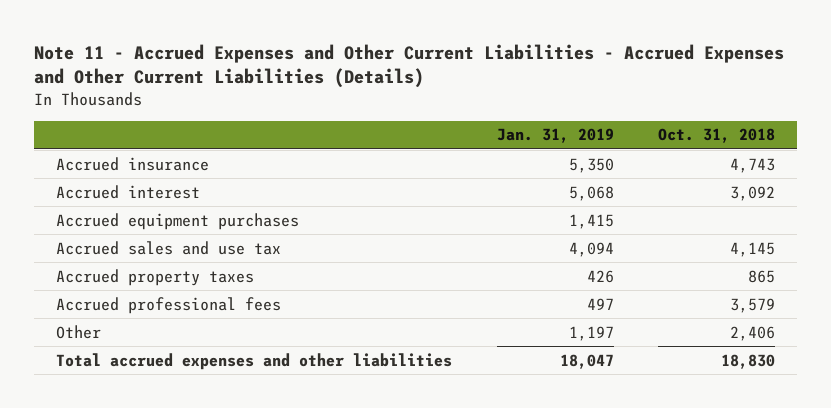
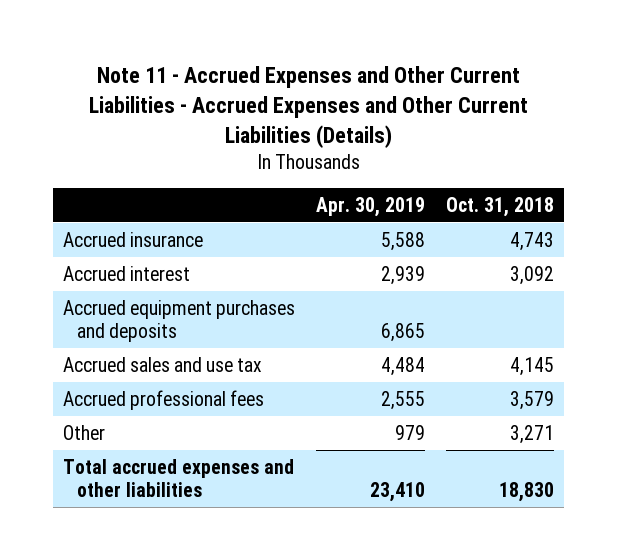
- | Jan. 31, 2019 | Oct. 31, 2018
+ | Apr. 30, 2019 | Oct. 31, 2018
- Accrued equipment purchases | 1,415 |
+ Accrued equipment purchases and deposits | 6,865 |
- Accrued property taxes | 426 | 865
- Other | 1,197 | 2,406
+ Other | 979 | 3,271

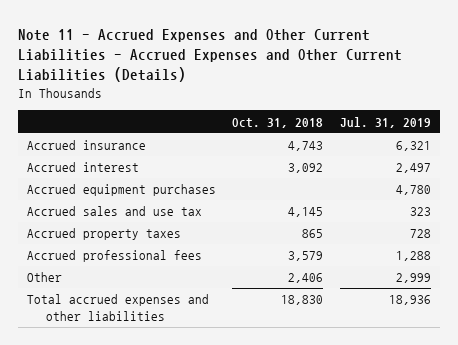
- | Apr. 30, 2019 | Oct. 31, 2018
+ | Oct. 31, 2018 | Jul. 31, 2019
- Accrued equipment purchases and deposits | 6,865 |
+ Accrued equipment purchases | | 4,780
+ Accrued property taxes | 865 | 728
- Other | 979 | 3,271
+ Other | 2,406 | 2,999

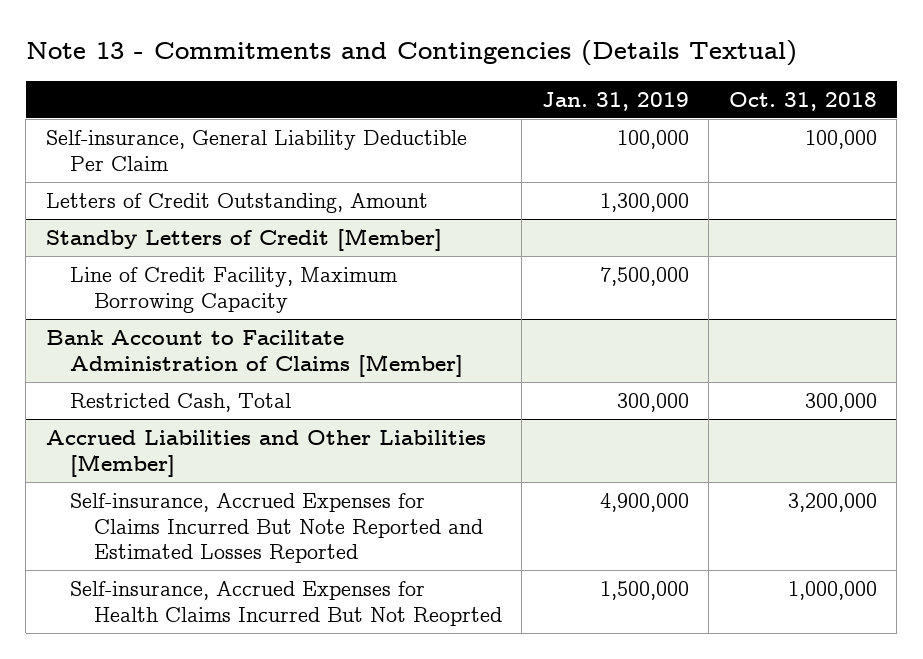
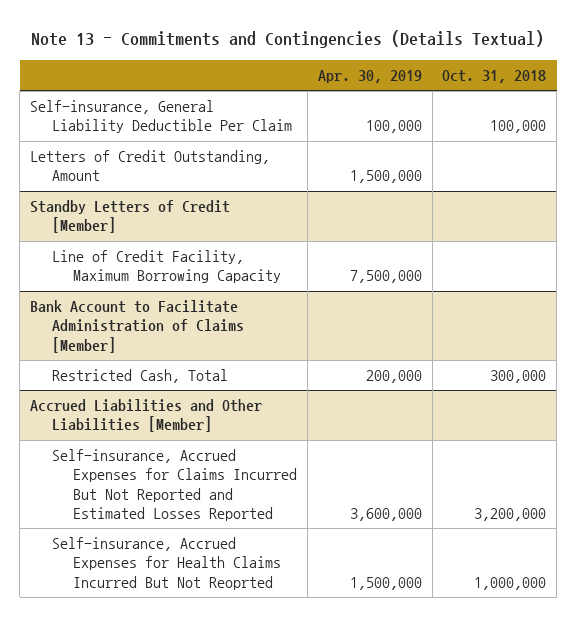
- | Jan. 31, 2019 | Oct. 31, 2018
+ | Apr. 30, 2019 | Oct. 31, 2018
@ Accrued Liabilities and Other Liabilities [Member]
- Self-insurance, Accrued Expenses for Claims Incurred But Note Reported and Estimated Losses Reported | 4,900,000 | 3,200,000
+ Self-insurance, Accrued Expenses for Claims Incurred But Not Reported and Estimated Losses Reported | 3,600,000 | 3,200,000

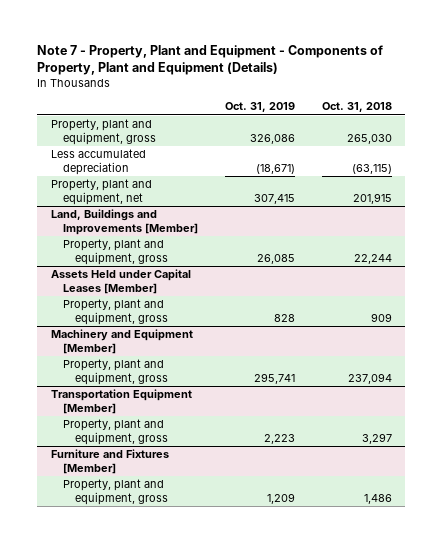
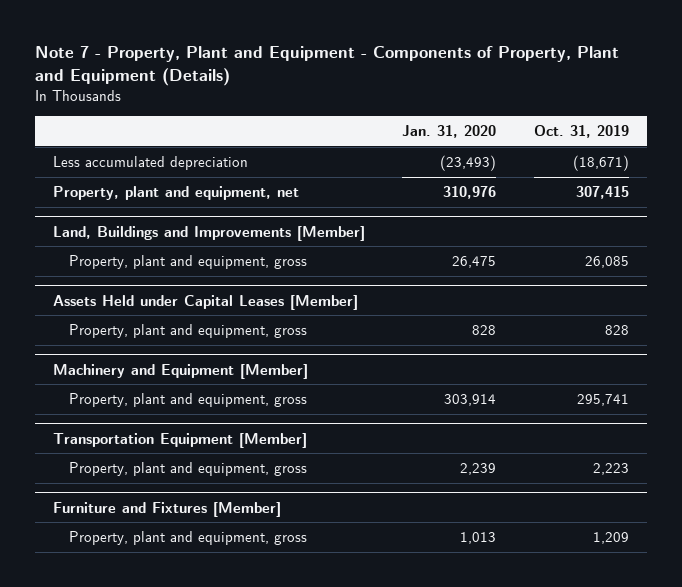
- | Oct. 31, 2019 | Oct. 31, 2018
+ | Jan. 31, 2020 | Oct. 31, 2019
- Property, plant and equipment, gross | 326,086 | 265,030

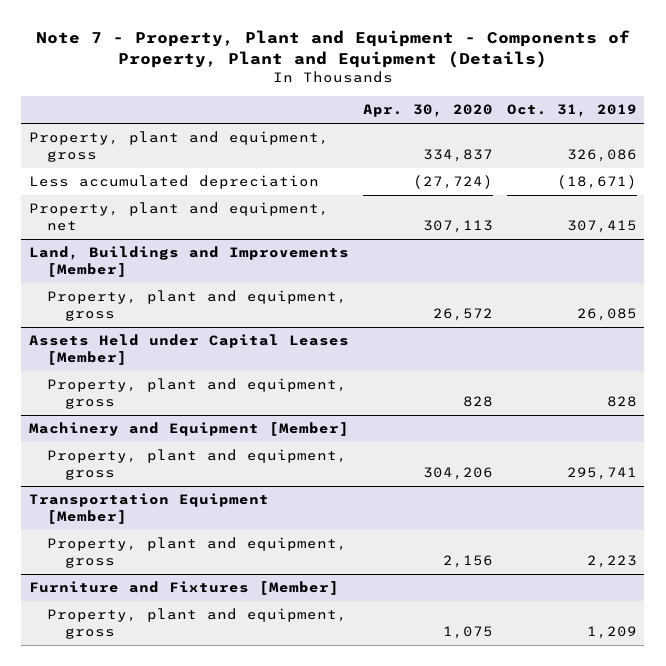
- | Jan. 31, 2020 | Oct. 31, 2019
+ | Apr. 30, 2020 | Oct. 31, 2019
+ Property, plant and equipment, gross | 334,837 | 326,086

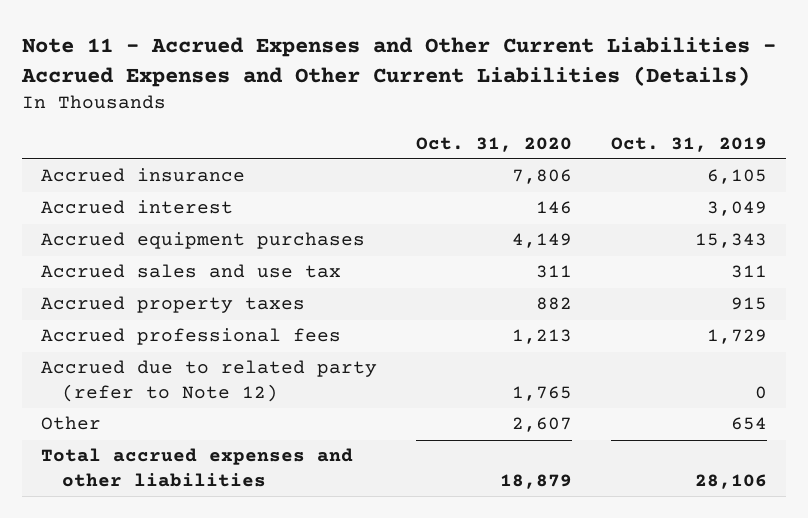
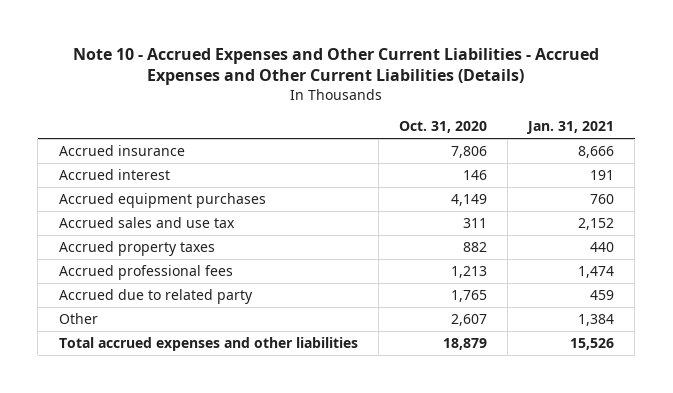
- Note 11 - Accrued Expenses and Other Current Liabilities - Accrued Expenses and Other Current Liabilities (Details)
+ Note 10 - Accrued Expenses and Other Current Liabilities - Accrued Expenses and Other Current Liabilities (Details)
- | Oct. 31, 2020 | Oct. 31, 2019
+ | Oct. 31, 2020 | Jan. 31, 2021
- Accrued due to related party (refer to Note 12) | 1,765 | 0
+ Accrued due to related party | 1,765 | 459

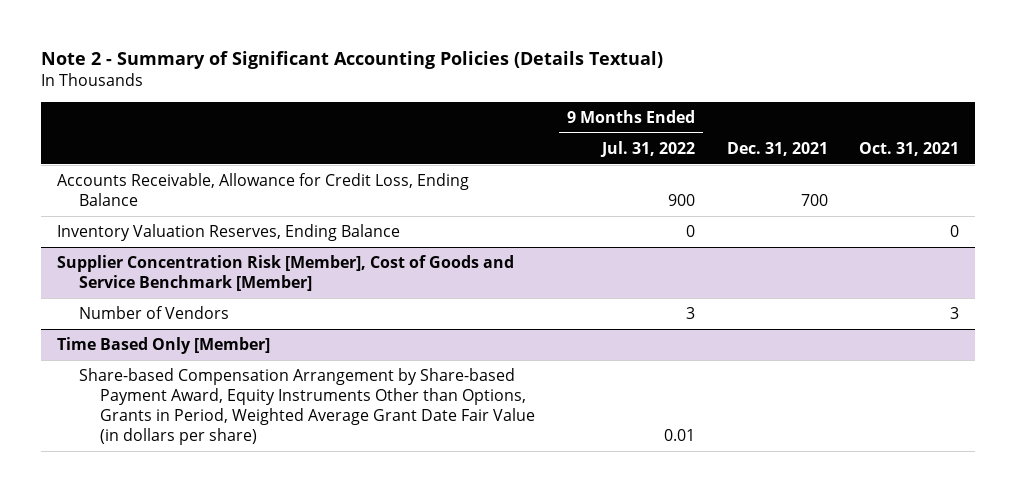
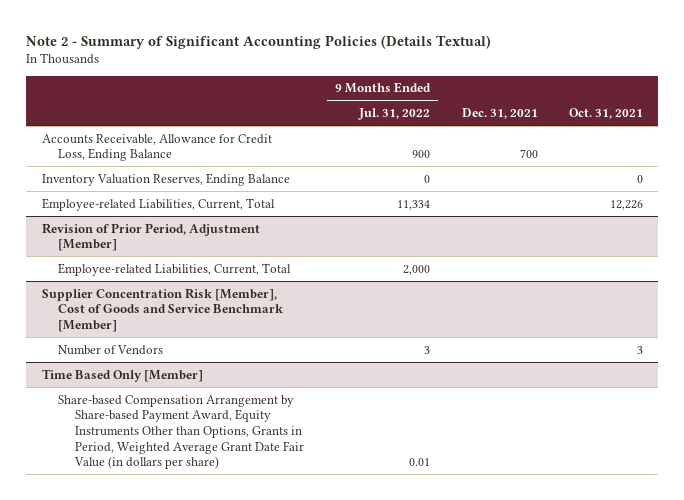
+ Employee-related Liabilities, Current, Total | 11,334 | | 12,226
+ Revision of Prior Period, Adjustment [Member]
+ Employee-related Liabilities, Current, Total | 2,000 | |

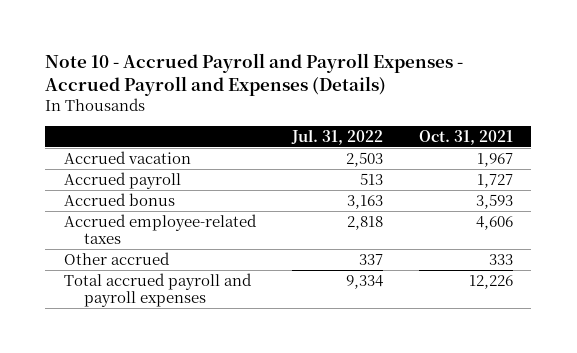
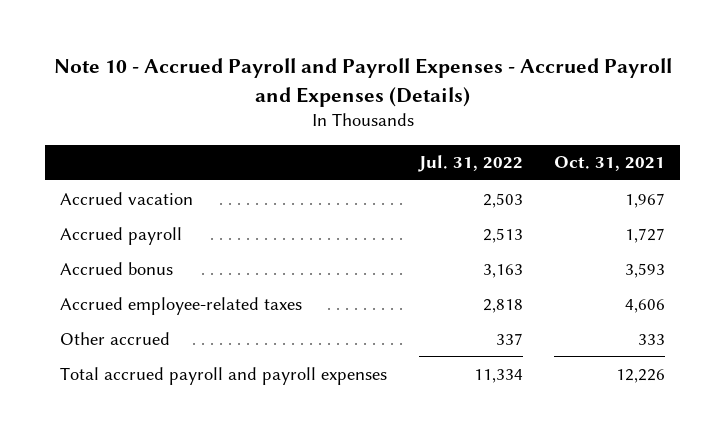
- Accrued payroll | 513 | 1,727
+ Accrued payroll | 2,513 | 1,727
- Total accrued payroll and payroll expenses | 9,334 | 12,226
+ Total accrued payroll and payroll expenses | 11,334 | 12,226

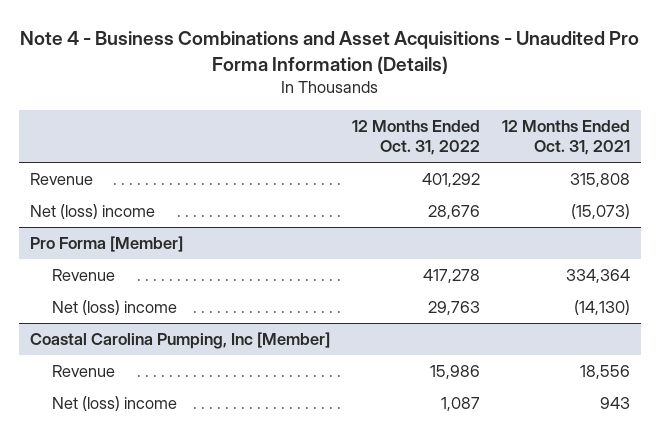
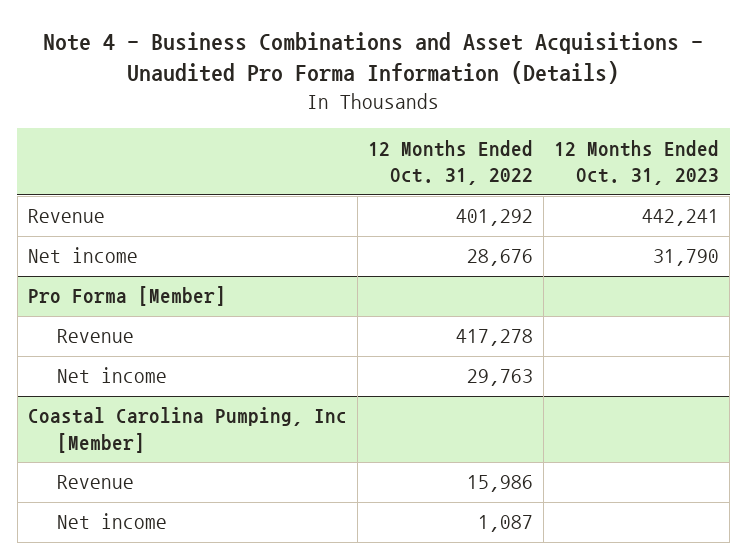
- | 12 Months Ended Oct. 31, 2022 | 12 Months Ended Oct. 31, 2021
+ | 12 Months Ended Oct. 31, 2022 | 12 Months Ended Oct. 31, 2023
- Net (loss) income | 28,676 | (15,073)
+ Net income | 28,676 | 31,790
@ Pro Forma [Member]
- Net (loss) income | 29,763 | (14,130)
+ Net income | 29,763 |
@ Coastal Carolina Pumping, Inc [Member]
- Net (loss) income | 1,087 | 943
+ Net income | 1,087 |

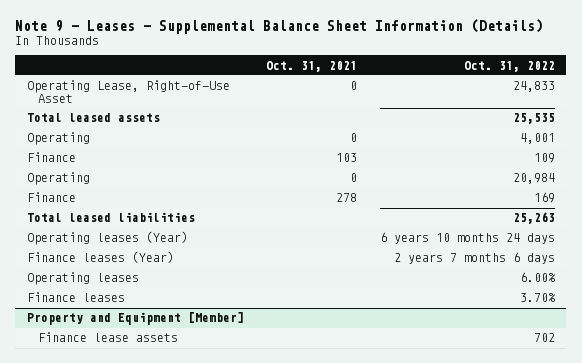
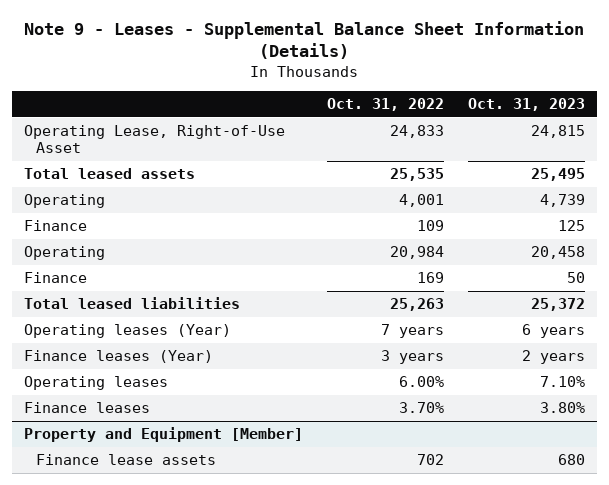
- | Oct. 31, 2021 | Oct. 31, 2022
+ | Oct. 31, 2022 | Oct. 31, 2023
- Operating leases (Year) | | 6 years 10 months 24 days
- Finance leases (Year) | | 2 years 7 months 6 days
+ Operating leases (Year) | 7 years | 6 years
+ Finance leases (Year) | 3 years | 2 years

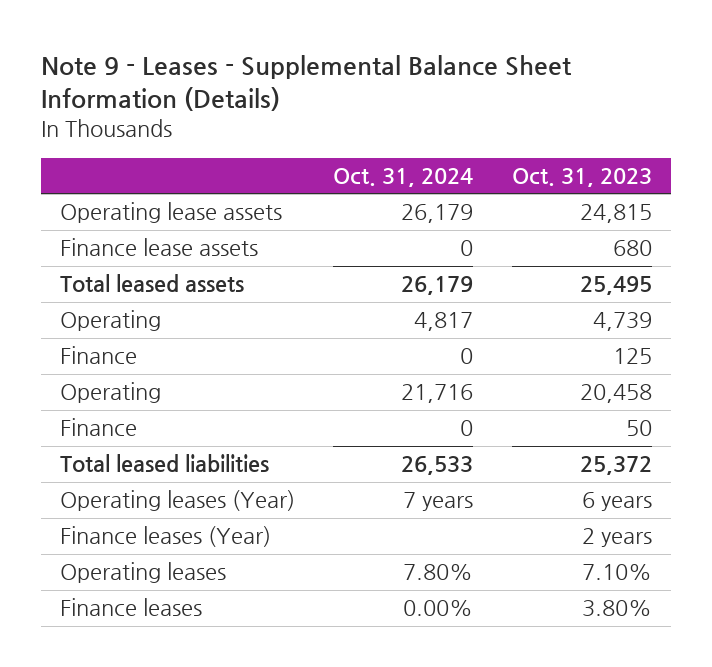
- | Oct. 31, 2022 | Oct. 31, 2023
+ | Oct. 31, 2024 | Oct. 31, 2023
- Operating Lease, Right-of-Use Asset | 24,833 | 24,815
+ Operating lease assets | 26,179 | 24,815
+ Finance lease assets | 0 | 680
- Property and Equipment [Member]
- Finance lease assets | 702 | 680

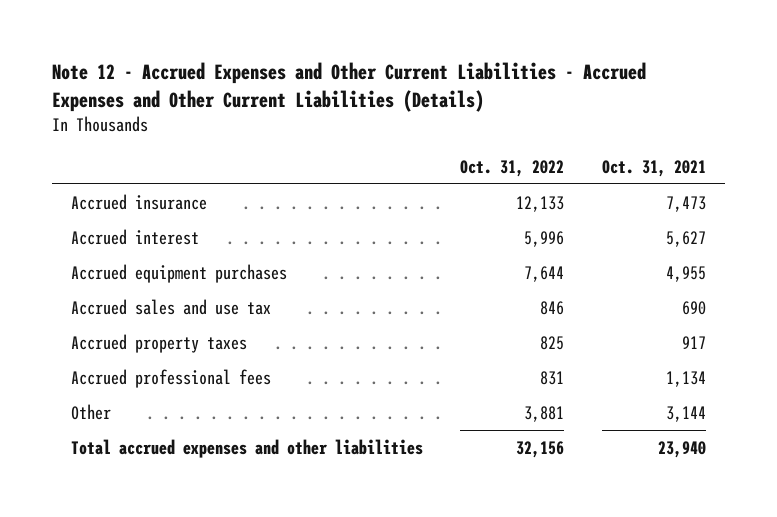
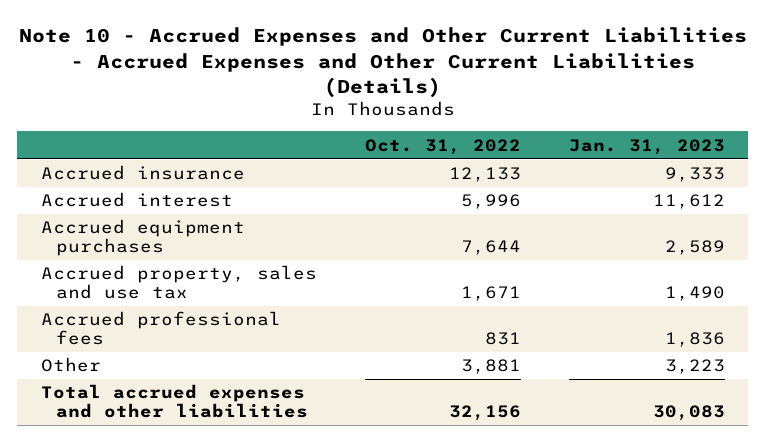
- Note 12 - Accrued Expenses and Other Current Liabilities - Accrued Expenses and Other Current Liabilities (Details)
+ Note 10 - Accrued Expenses and Other Current Liabilities - Accrued Expenses and Other Current Liabilities (Details)
- | Oct. 31, 2022 | Oct. 31, 2021
+ | Oct. 31, 2022 | Jan. 31, 2023
- Accrued sales and use tax | 846 | 690
- Accrued property taxes | 825 | 917
+ Accrued property, sales and use tax | 1,671 | 1,490

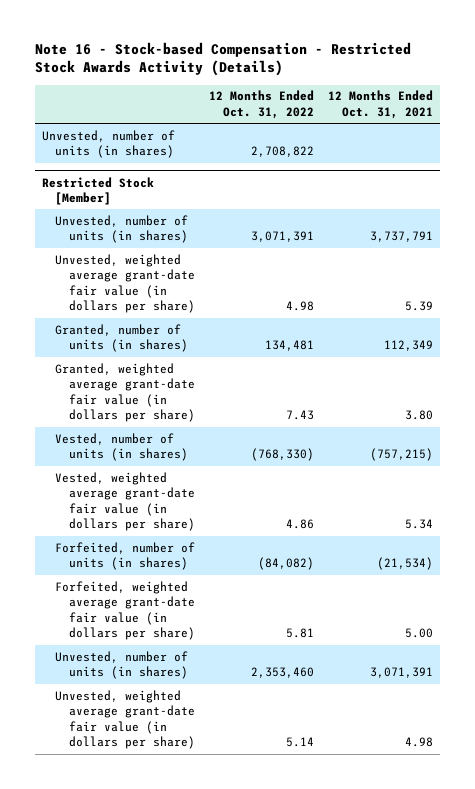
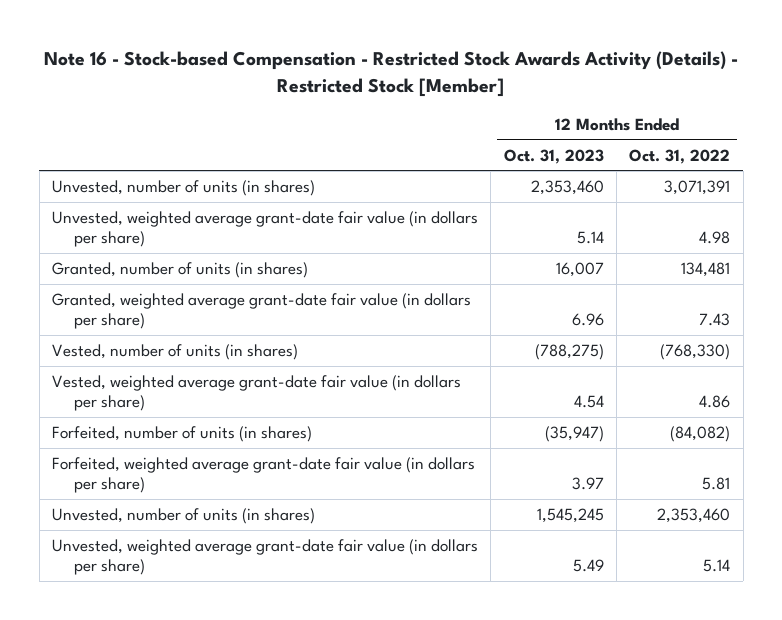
- Note 16 - Stock-based Compensation - Restricted Stock Awards Activity (Details)
+ Note 16 - Stock-based Compensation - Restricted Stock Awards Activity (Details) - Restricted Stock [Member]
- | 12 Months Ended Oct. 31, 2022 | 12 Months Ended Oct. 31, 2021
+ | 12 Months Ended Oct. 31, 2023 | 12 Months Ended Oct. 31, 2022
- Unvested, number of units (in shares) | 2,708,822 |
- Restricted Stock [Member]

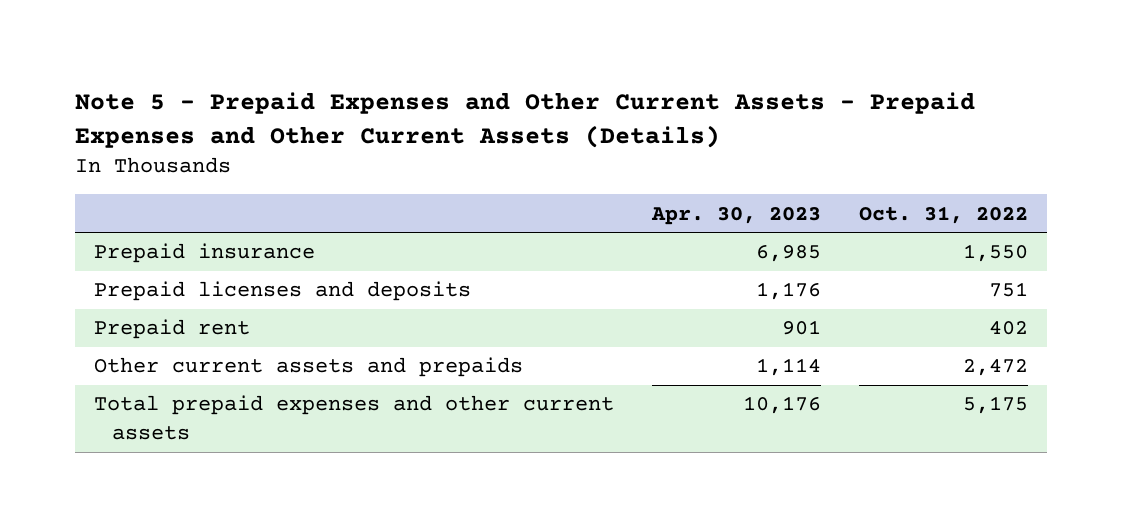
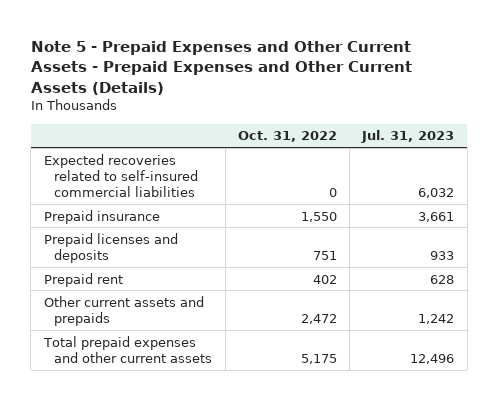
- | Apr. 30, 2023 | Oct. 31, 2022
+ | Oct. 31, 2022 | Jul. 31, 2023
+ Expected recoveries related to self-insured commercial liabilities | 0 | 6,032

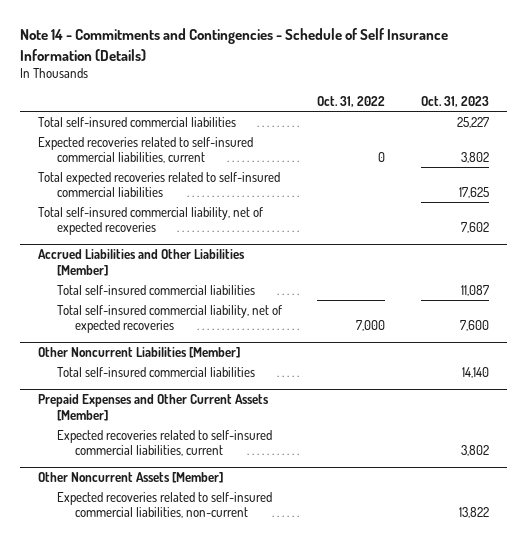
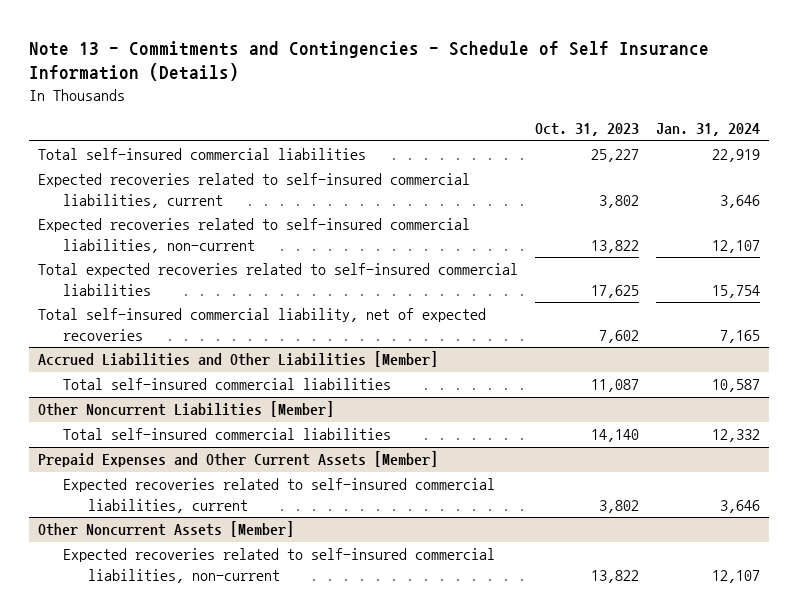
- Note 14 - Commitments and Contingencies - Schedule of Self Insurance Information (Details)
+ Note 13 - Commitments and Contingencies - Schedule of Self Insurance Information (Details)
- | Oct. 31, 2022 | Oct. 31, 2023
+ | Oct. 31, 2023 | Jan. 31, 2024
+ Expected recoveries related to self-insured commercial liabilities, non-current | 13,822 | 12,107
@ Accrued Liabilities and Other Liabilities [Member]
- Total self-insured commercial liability, net of expected recoveries | 7,000 | 7,600

